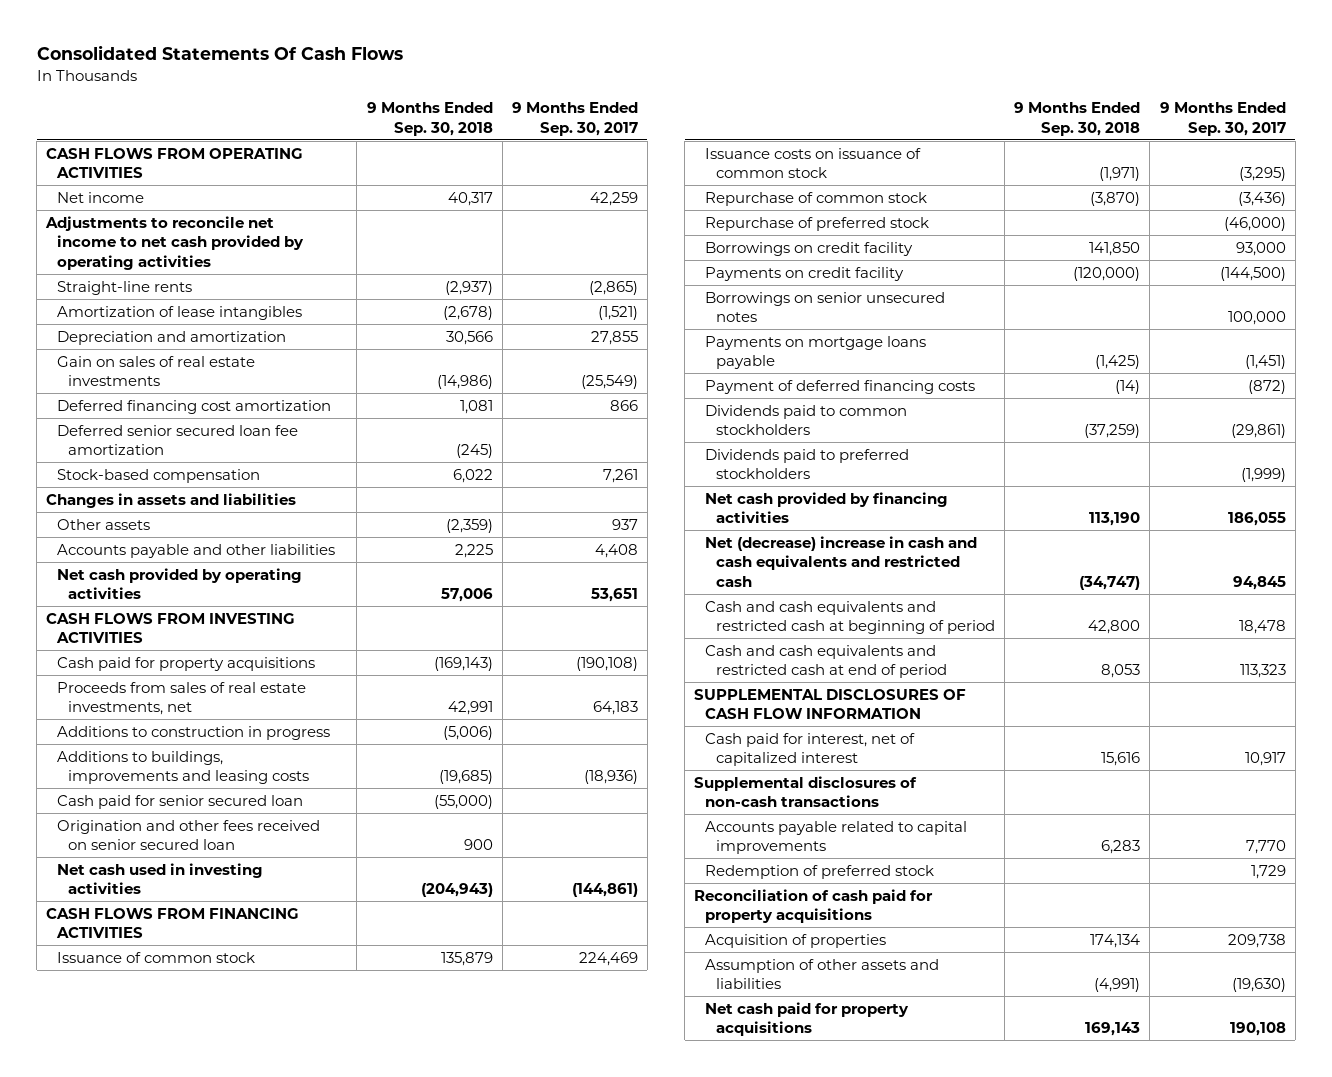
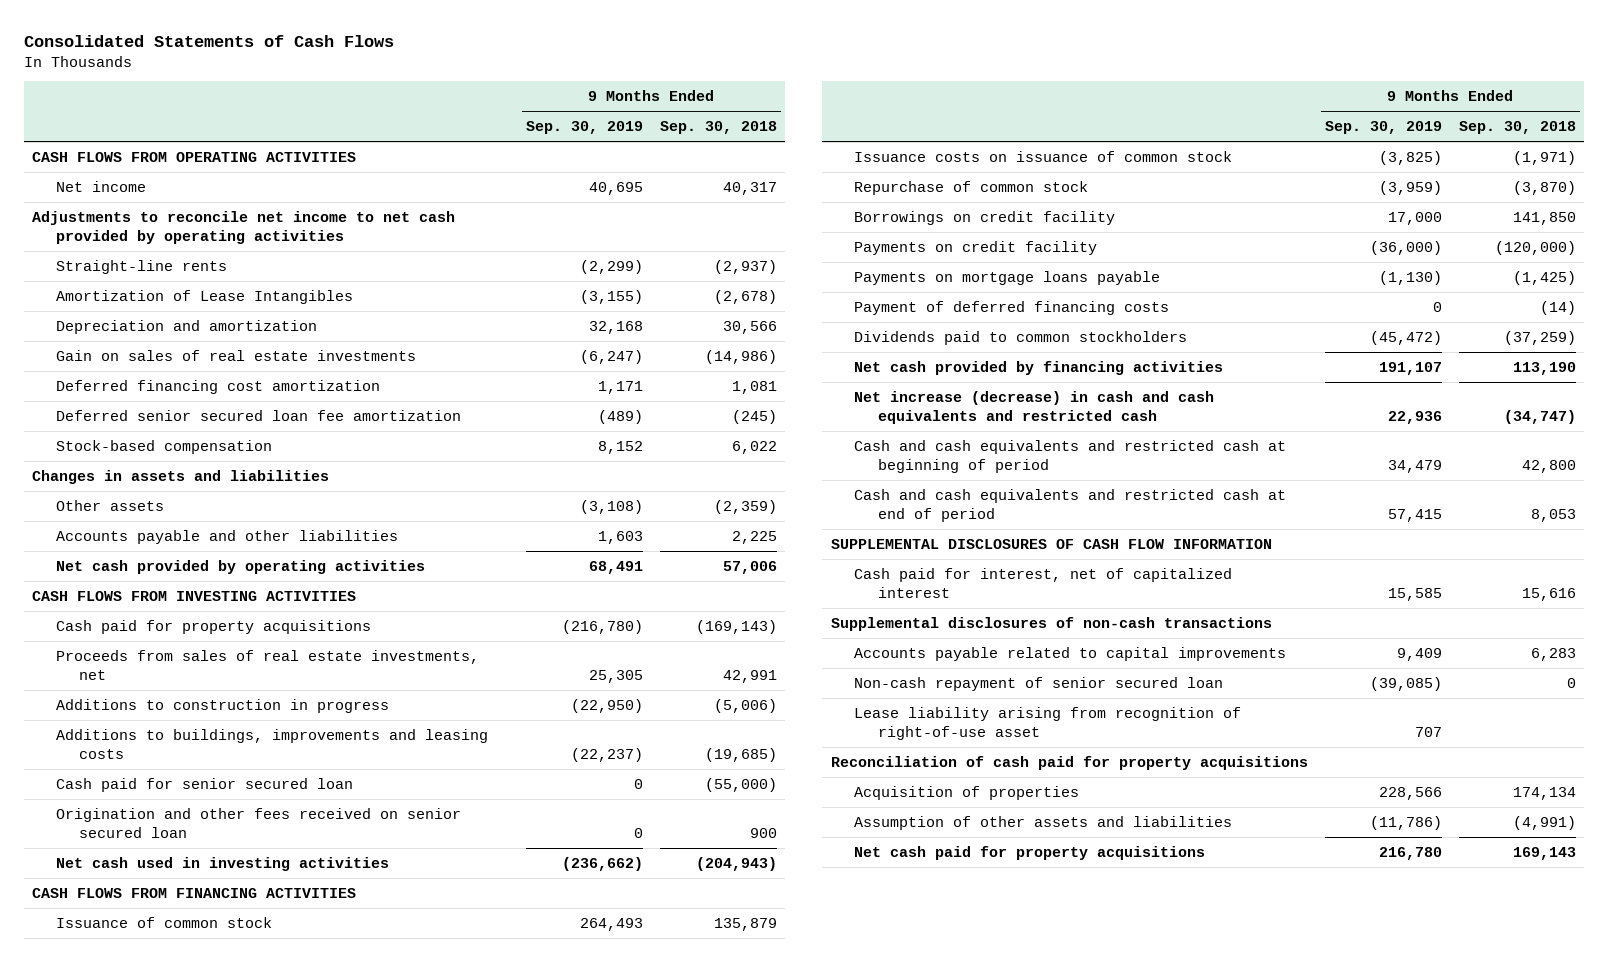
- Consolidated Statements Of Cash Flows
+ Consolidated Statements of Cash Flows
- | 9 Months Ended Sep. 30, 2018 | 9 Months Ended Sep. 30, 2017
+ | 9 Months Ended Sep. 30, 2019 | 9 Months Ended Sep. 30, 2018
- Amortization of lease intangibles | (2,678) | (1,521)
+ Amortization of Lease Intangibles | (3,155) | (2,678)
- Repurchase of preferred stock | | (46,000)
- Borrowings on senior unsecured notes | | 100,000
- Dividends paid to preferred stockholders | | (1,999)
- Net (decrease) increase in cash and cash equivalents and restricted cash | (34,747) | 94,845
+ Net increase (decrease) in cash and cash equivalents and restricted cash | 22,936 | (34,747)
- Redemption of preferred stock | | 1,729
+ Non-cash repayment of senior secured loan | (39,085) | 0
+ Lease liability arising from recognition of right-of-use asset | 707 |

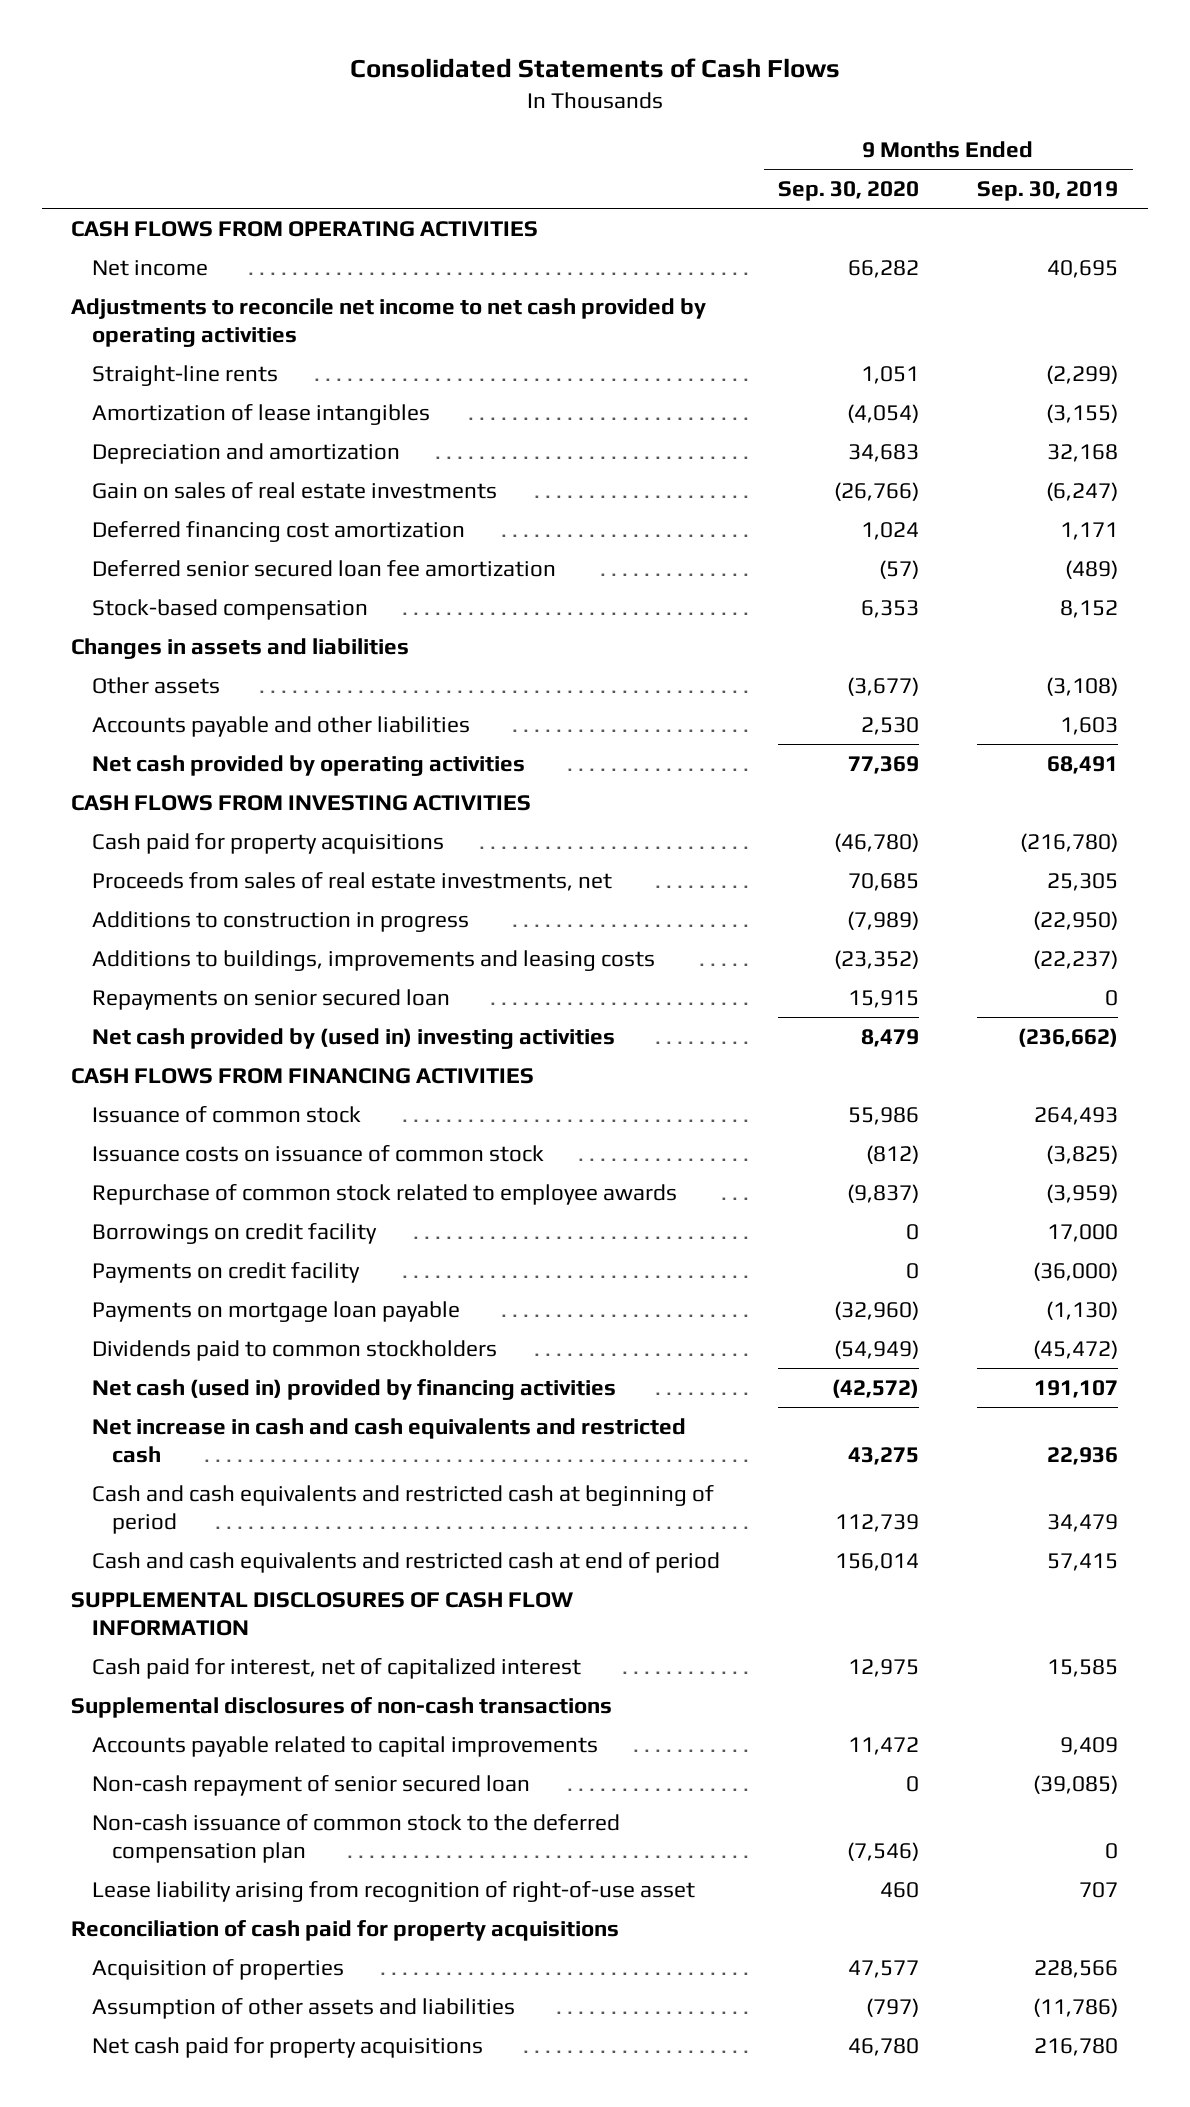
- | 9 Months Ended Sep. 30, 2019 | 9 Months Ended Sep. 30, 2018
+ | 9 Months Ended Sep. 30, 2020 | 9 Months Ended Sep. 30, 2019
- Amortization of Lease Intangibles | (3,155) | (2,678)
+ Amortization of lease intangibles | (4,054) | (3,155)
- Cash paid for senior secured loan | 0 | (55,000)
- Origination and other fees received on senior secured loan | 0 | 900
- Net cash used in investing activities | (236,662) | (204,943)
+ Repayments on senior secured loan | 15,915 | 0
+ Net cash provided by (used in) investing activities | 8,479 | (236,662)
- Repurchase of common stock | (3,959) | (3,870)
+ Repurchase of common stock related to employee awards | (9,837) | (3,959)
- Payments on mortgage loans payable | (1,130) | (1,425)
- Payment of deferred financing costs | 0 | (14)
+ Payments on mortgage loan payable | (32,960) | (1,130)
- Net cash provided by financing activities | 191,107 | 113,190
- Net increase (decrease) in cash and cash equivalents and restricted cash | 22,936 | (34,747)
+ Net cash (used in) provided by financing activities | (42,572) | 191,107
+ Net increase in cash and cash equivalents and restricted cash | 43,275 | 22,936
+ Non-cash issuance of common stock to the deferred compensation plan | (7,546) | 0

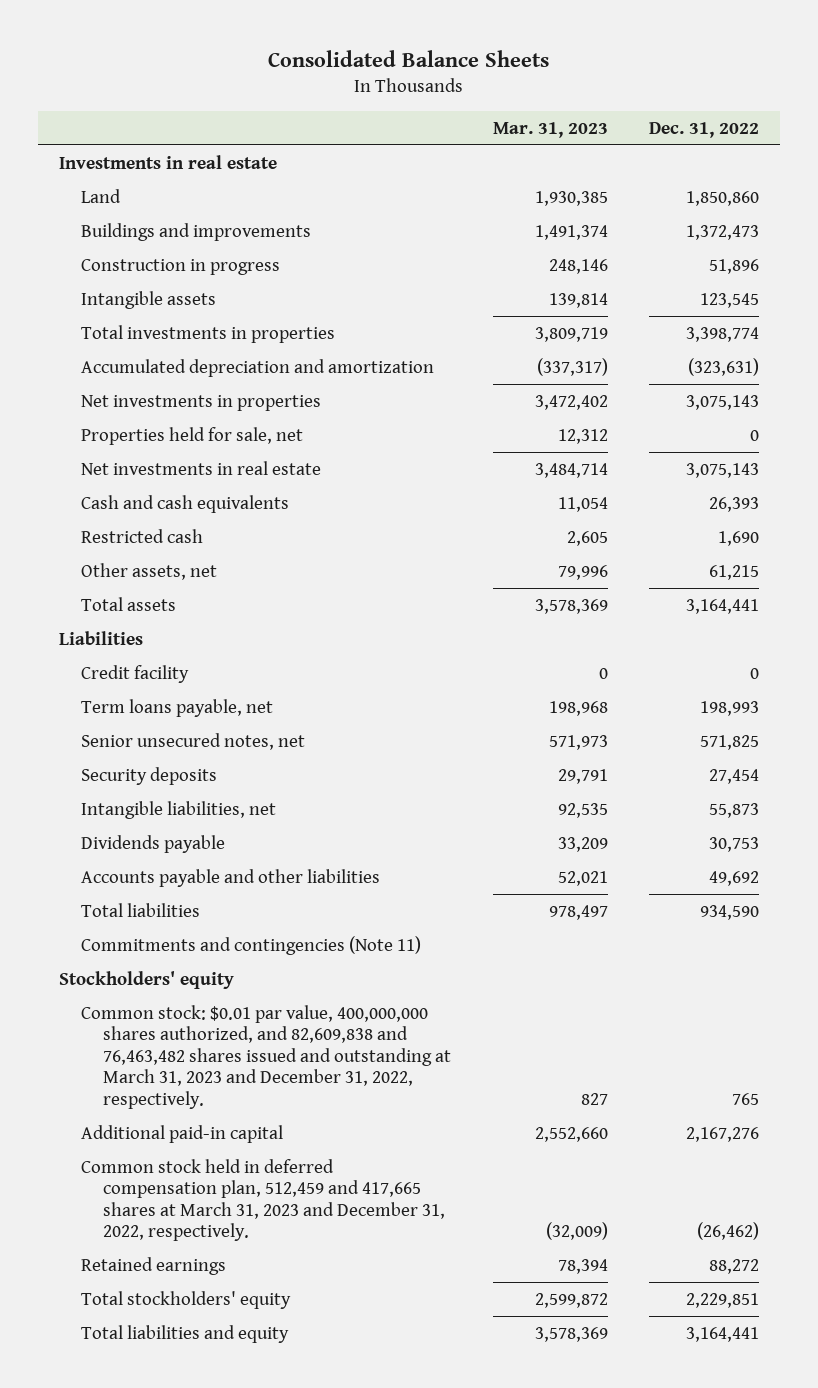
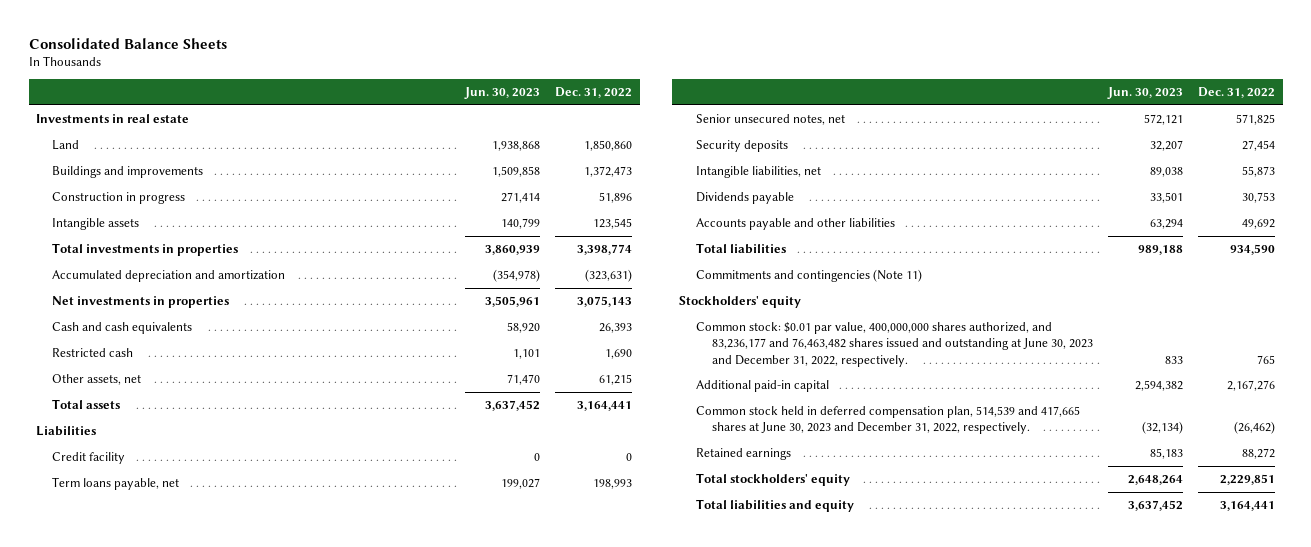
- | Mar. 31, 2023 | Dec. 31, 2022
+ | Jun. 30, 2023 | Dec. 31, 2022
- Properties held for sale, net | 12,312 | 0
- Net investments in real estate | 3,484,714 | 3,075,143
- Common stock: $0.01 par value, 400,000,000 shares authorized, and 82,609,838 and 76,463,482 shares issued and outstanding at March 31, 2023 and December 31, 2022, respectively. | 827 | 765
+ Common stock: $0.01 par value, 400,000,000 shares authorized, and 83,236,177 and 76,463,482 shares issued and outstanding at June 30, 2023 and December 31, 2022, respectively. | 833 | 765
- Common stock held in deferred compensation plan, 512,459 and 417,665 shares at March 31, 2023 and December 31, 2022, respectively. | (32,009) | (26,462)
+ Common stock held in deferred compensation plan, 514,539 and 417,665 shares at June 30, 2023 and December 31, 2022, respectively. | (32,134) | (26,462)

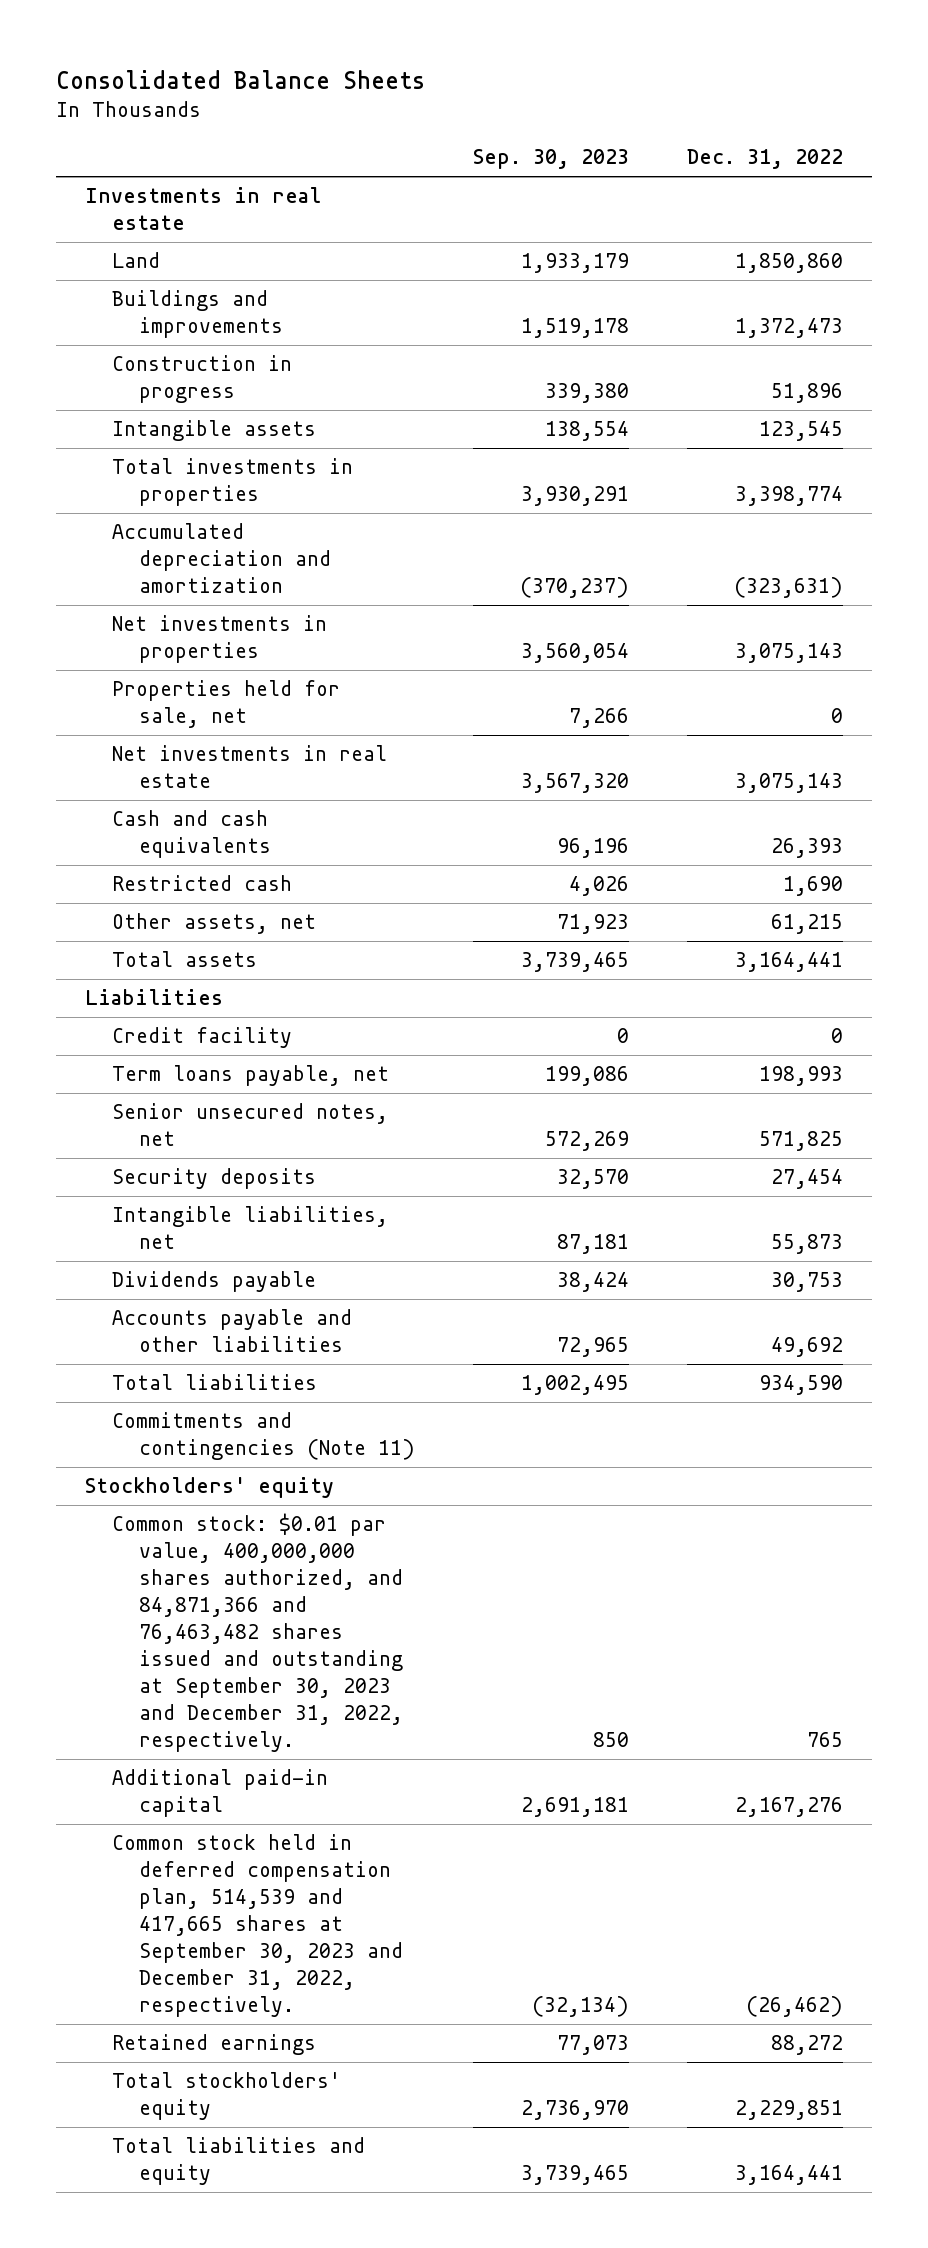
- | Jun. 30, 2023 | Dec. 31, 2022
+ | Sep. 30, 2023 | Dec. 31, 2022
+ Properties held for sale, net | 7,266 | 0
+ Net investments in real estate | 3,567,320 | 3,075,143
- Common stock: $0.01 par value, 400,000,000 shares authorized, and 83,236,177 and 76,463,482 shares issued and outstanding at June 30, 2023 and December 31, 2022, respectively. | 833 | 765
+ Common stock: $0.01 par value, 400,000,000 shares authorized, and 84,871,366 and 76,463,482 shares issued and outstanding at September 30, 2023 and December 31, 2022, respectively. | 850 | 765
- Common stock held in deferred compensation plan, 514,539 and 417,665 shares at June 30, 2023 and December 31, 2022, respectively. | (32,134) | (26,462)
+ Common stock held in deferred compensation plan, 514,539 and 417,665 shares at September 30, 2023 and December 31, 2022, respectively. | (32,134) | (26,462)

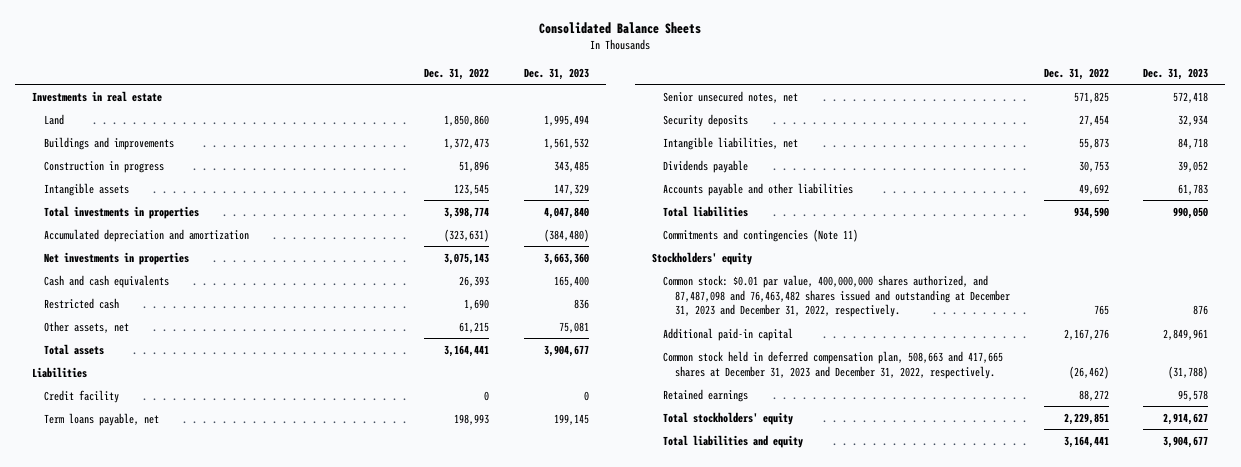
- | Sep. 30, 2023 | Dec. 31, 2022
+ | Dec. 31, 2022 | Dec. 31, 2023
- Properties held for sale, net | 7,266 | 0
- Net investments in real estate | 3,567,320 | 3,075,143
- Common stock: $0.01 par value, 400,000,000 shares authorized, and 84,871,366 and 76,463,482 shares issued and outstanding at September 30, 2023 and December 31, 2022, respectively. | 850 | 765
+ Common stock: $0.01 par value, 400,000,000 shares authorized, and 87,487,098 and 76,463,482 shares issued and outstanding at December 31, 2023 and December 31, 2022, respectively. | 765 | 876
- Common stock held in deferred compensation plan, 514,539 and 417,665 shares at September 30, 2023 and December 31, 2022, respectively. | (32,134) | (26,462)
+ Common stock held in deferred compensation plan, 508,663 and 417,665 shares at December 31, 2023 and December 31, 2022, respectively. | (26,462) | (31,788)

